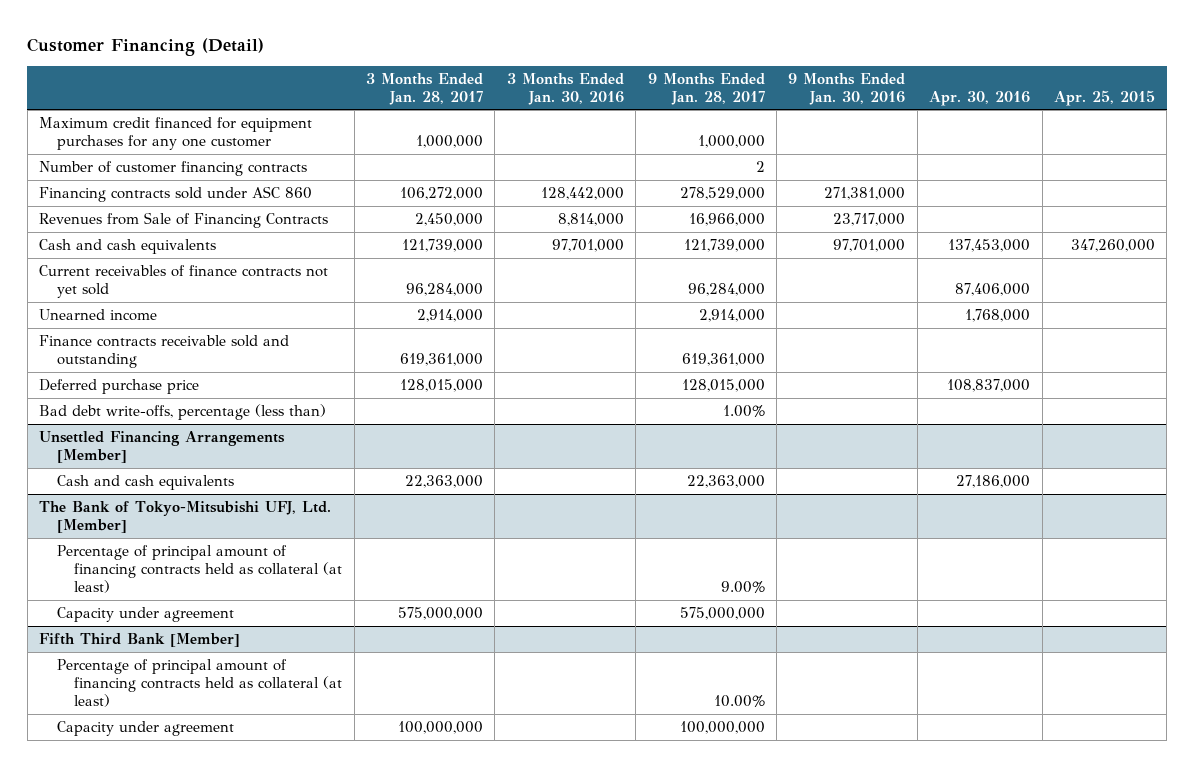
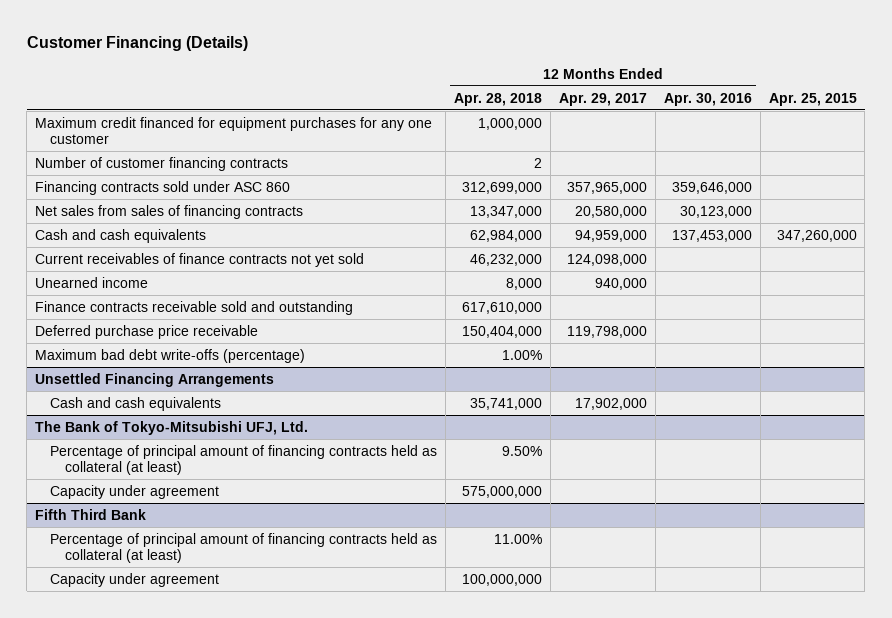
- Customer Financing (Detail)
+ Customer Financing (Details)
- | 3 Months Ended Jan. 28, 2017 | 3 Months Ended Jan. 30, 2016 | 9 Months Ended Jan. 28, 2017 | 9 Months Ended Jan. 30, 2016 | Apr. 30, 2016 | Apr. 25, 2015
+ | 12 Months Ended Apr. 28, 2018 | 12 Months Ended Apr. 29, 2017 | 12 Months Ended Apr. 30, 2016 | Apr. 25, 2015
- Revenues from Sale of Financing Contracts | 2,450,000 | 8,814,000 | 16,966,000 | 23,717,000 | |
+ Net sales from sales of financing contracts | 13,347,000 | 20,580,000 | 30,123,000 |
- Deferred purchase price | 128,015,000 | | 128,015,000 | | 108,837,000 |
- Bad debt write-offs, percentage (less than) | | | 1.00% | | |
- Unsettled Financing Arrangements [Member]
+ Deferred purchase price receivable | 150,404,000 | 119,798,000 | |
+ Maximum bad debt write-offs (percentage) | 1.00% | | |
+ Unsettled Financing Arrangements
- The Bank of Tokyo-Mitsubishi UFJ, Ltd. [Member]
+ The Bank of Tokyo-Mitsubishi UFJ, Ltd.
- Fifth Third Bank [Member]
+ Fifth Third Bank

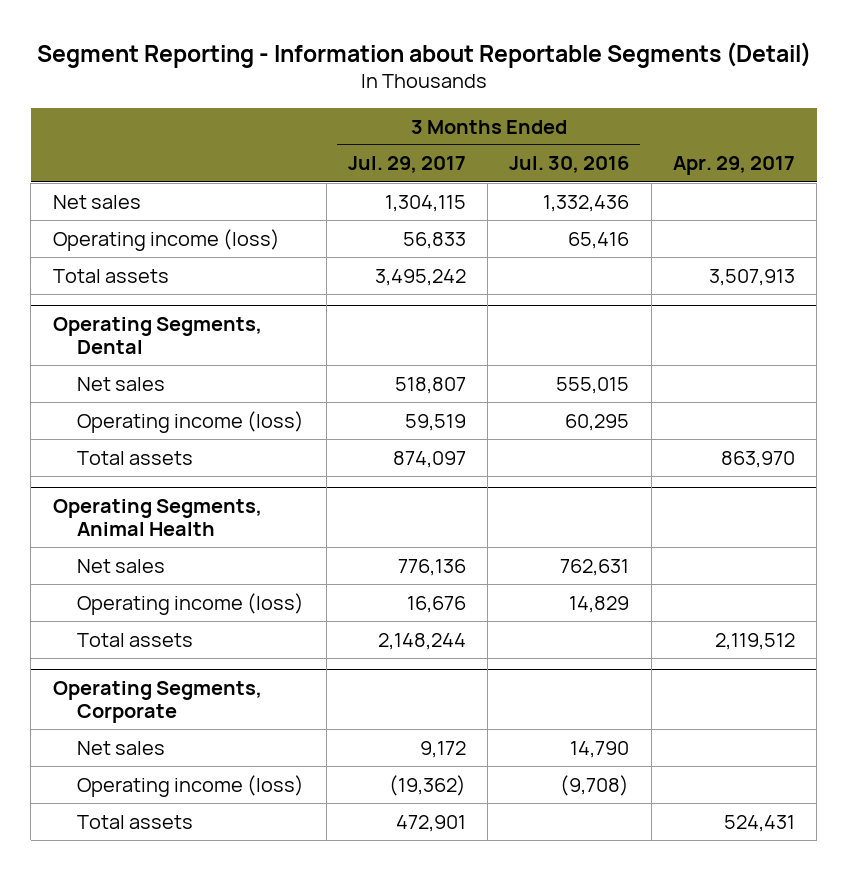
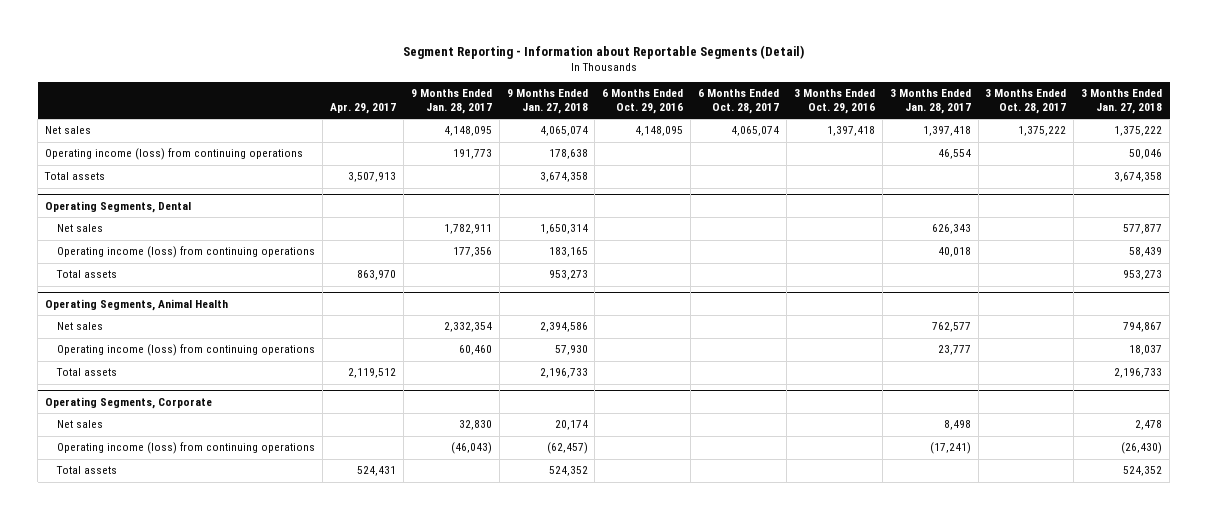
- | 3 Months Ended Jul. 29, 2017 | 3 Months Ended Jul. 30, 2016 | Apr. 29, 2017
+ | Apr. 29, 2017 | 9 Months Ended Jan. 28, 2017 | 9 Months Ended Jan. 27, 2018 | 6 Months Ended Oct. 29, 2016 | 6 Months Ended Oct. 28, 2017 | 3 Months Ended Oct. 29, 2016 | 3 Months Ended Jan. 28, 2017 | 3 Months Ended Oct. 28, 2017 | 3 Months Ended Jan. 27, 2018
- Operating income (loss) | 56,833 | 65,416 |
+ Operating income (loss) from continuing operations | | 191,773 | 178,638 | | | | 46,554 | | 50,046
@ Operating Segments, Dental
- Operating income (loss) | 59,519 | 60,295 |
+ Operating income (loss) from continuing operations | | 177,356 | 183,165 | | | | 40,018 | | 58,439
@ Operating Segments, Animal Health
- Operating income (loss) | 16,676 | 14,829 |
+ Operating income (loss) from continuing operations | | 60,460 | 57,930 | | | | 23,777 | | 18,037
@ Operating Segments, Corporate
- Operating income (loss) | (19,362) | (9,708) |
+ Operating income (loss) from continuing operations | | (46,043) | (62,457) | | | | (17,241) | | (26,430)

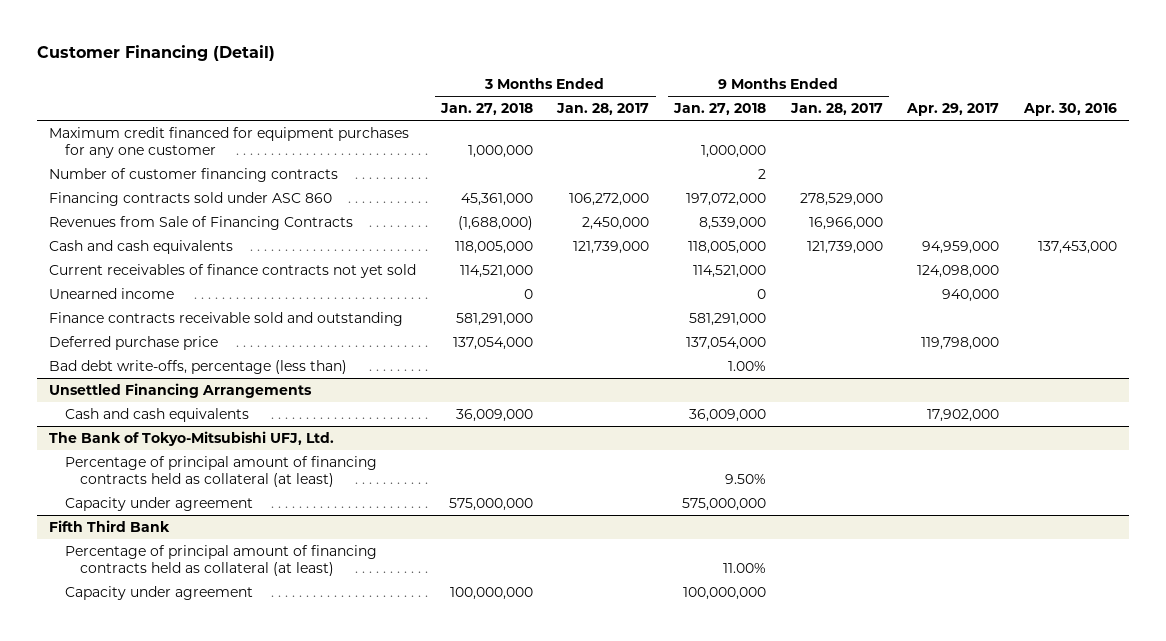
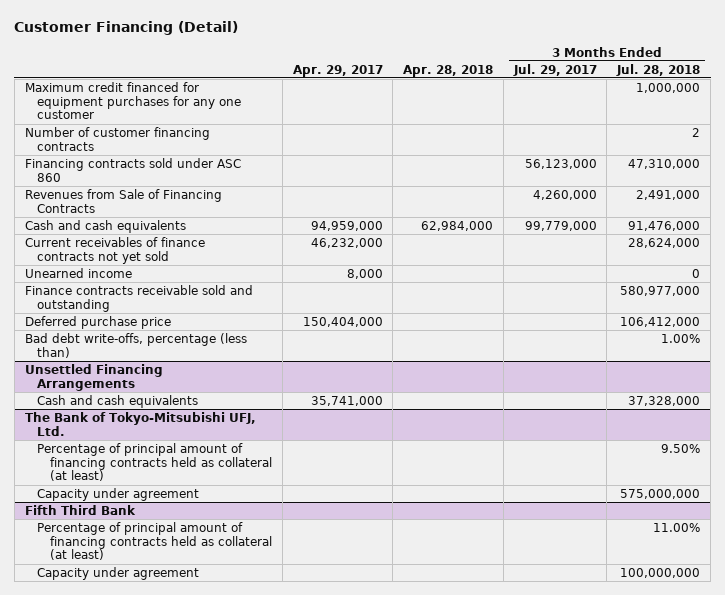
- | 3 Months Ended Jan. 27, 2018 | 3 Months Ended Jan. 28, 2017 | 9 Months Ended Jan. 27, 2018 | 9 Months Ended Jan. 28, 2017 | Apr. 29, 2017 | Apr. 30, 2016
+ | Apr. 29, 2017 | Apr. 28, 2018 | 3 Months Ended Jul. 29, 2017 | 3 Months Ended Jul. 28, 2018
- Current receivables of finance contracts not yet sold | 114,521,000 | | 114,521,000 | | 124,098,000 |
- Unearned income | 0 | | 0 | | 940,000 |
+ Current receivables of finance contracts not yet sold | 46,232,000 | | | 28,624,000
+ Unearned income | 8,000 | | | 0
- Deferred purchase price | 137,054,000 | | 137,054,000 | | 119,798,000 |
+ Deferred purchase price | 150,404,000 | | | 106,412,000
@ Unsettled Financing Arrangements
- Cash and cash equivalents | 36,009,000 | | 36,009,000 | | 17,902,000 |
+ Cash and cash equivalents | 35,741,000 | | | 37,328,000

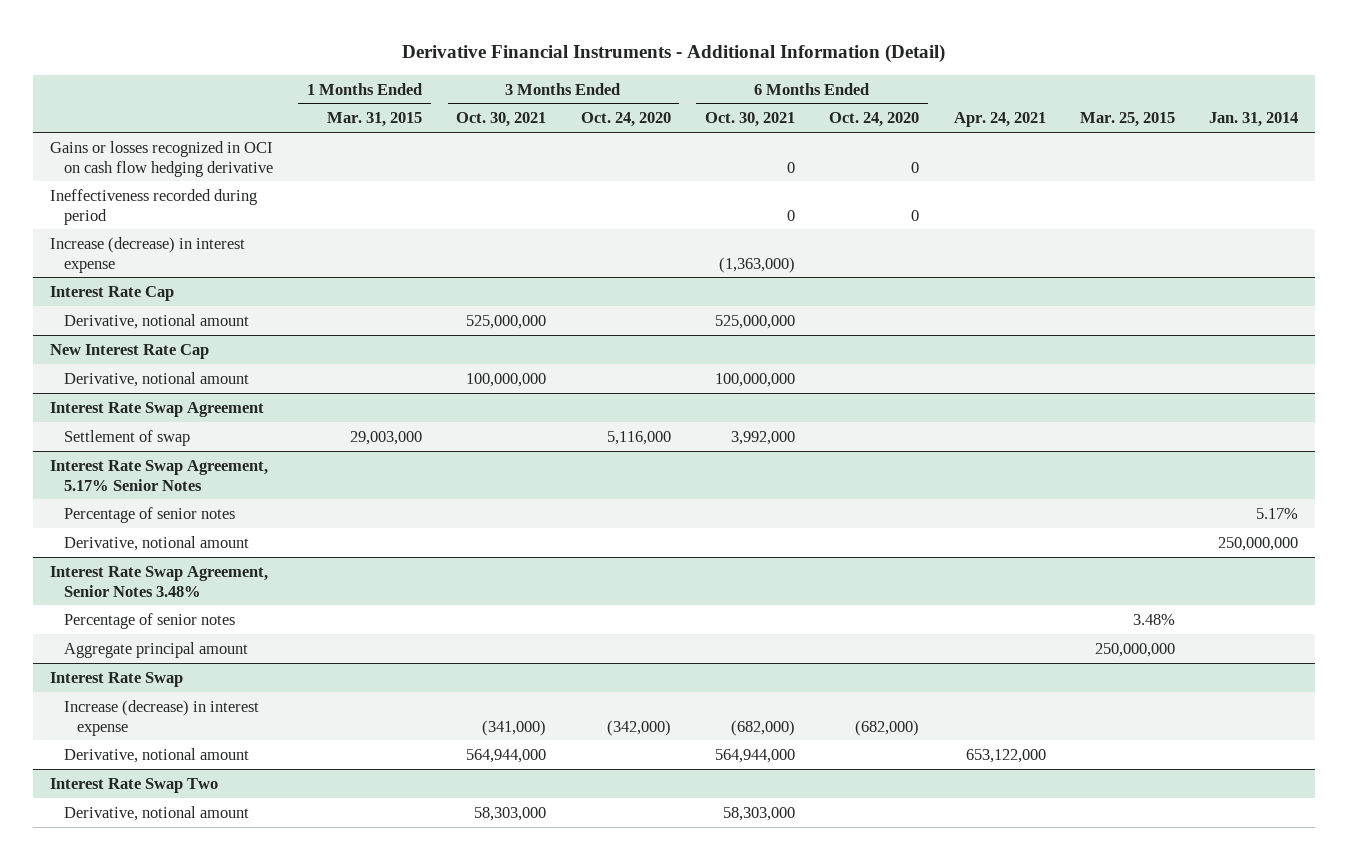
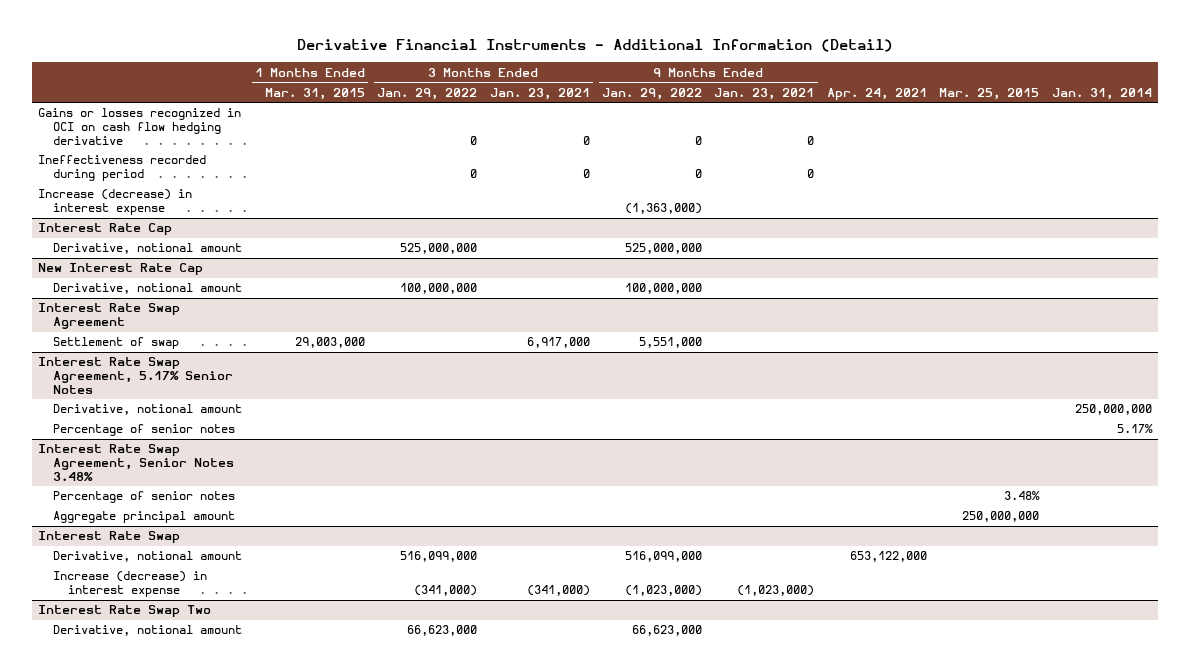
- | 1 Months Ended Mar. 31, 2015 | 3 Months Ended Oct. 30, 2021 | 3 Months Ended Oct. 24, 2020 | 6 Months Ended Oct. 30, 2021 | 6 Months Ended Oct. 24, 2020 | Apr. 24, 2021 | Mar. 25, 2015 | Jan. 31, 2014
+ | 1 Months Ended Mar. 31, 2015 | 3 Months Ended Jan. 29, 2022 | 3 Months Ended Jan. 23, 2021 | 9 Months Ended Jan. 29, 2022 | 9 Months Ended Jan. 23, 2021 | Apr. 24, 2021 | Mar. 25, 2015 | Jan. 31, 2014
@ Interest Rate Swap Agreement, 5.17% Senior Notes
moved down: Percentage of senior notes | | | | | | | | 5.17%
@ Interest Rate Swap
moved down: Increase (decrease) in interest expense | | (341,000) | (341,000) | (1,023,000) | (1,023,000) | | |

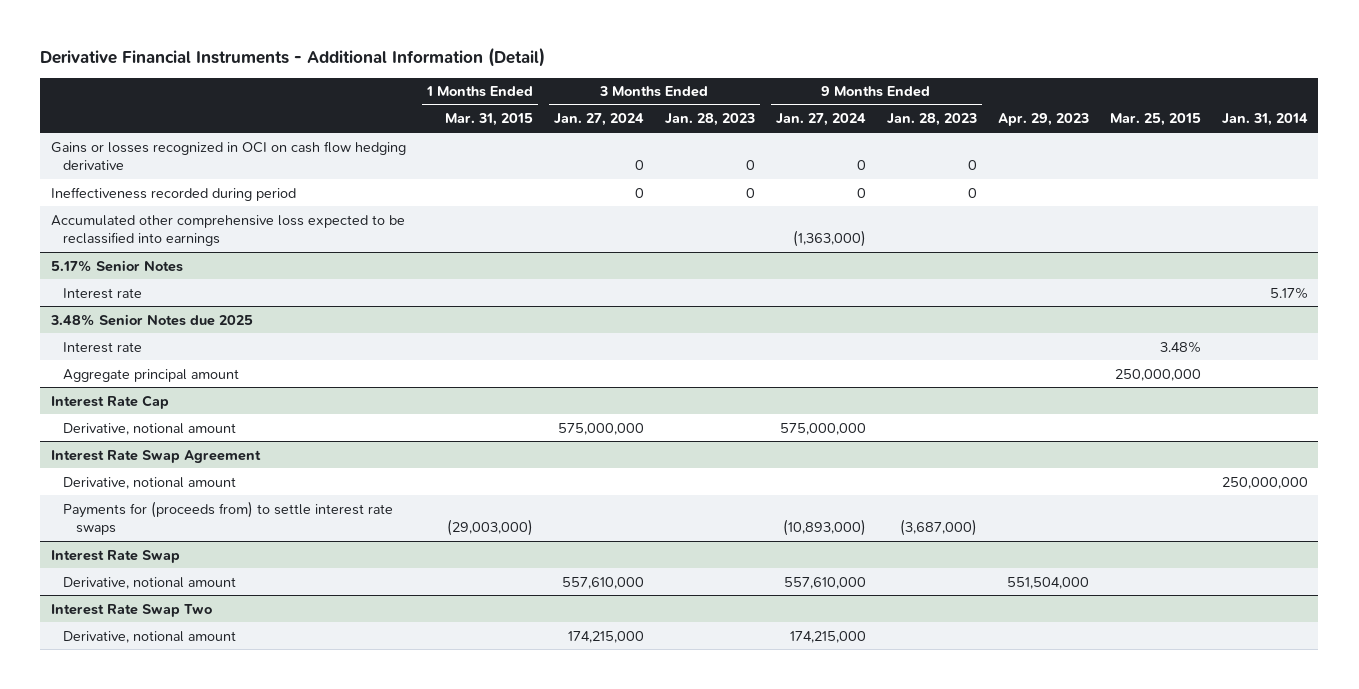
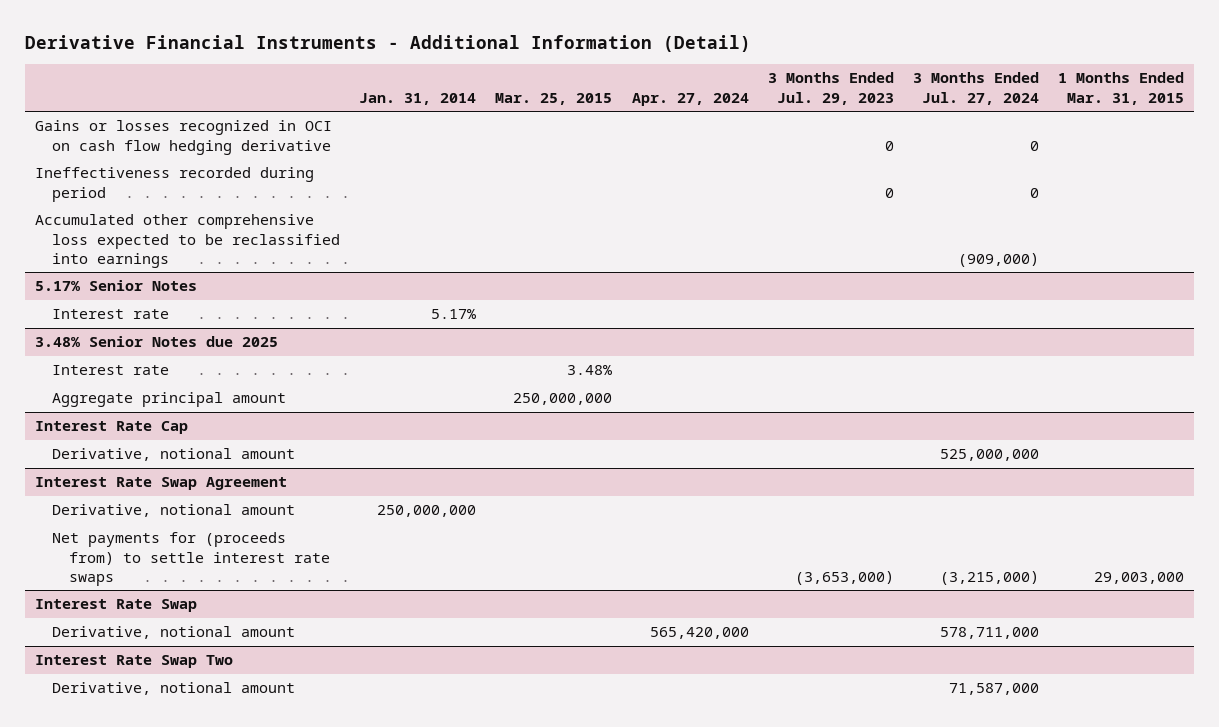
- | 1 Months Ended Mar. 31, 2015 | 3 Months Ended Jan. 27, 2024 | 3 Months Ended Jan. 28, 2023 | 9 Months Ended Jan. 27, 2024 | 9 Months Ended Jan. 28, 2023 | Apr. 29, 2023 | Mar. 25, 2015 | Jan. 31, 2014
+ | Jan. 31, 2014 | Mar. 25, 2015 | Apr. 27, 2024 | 3 Months Ended Jul. 29, 2023 | 3 Months Ended Jul. 27, 2024 | 1 Months Ended Mar. 31, 2015
@ Interest Rate Swap Agreement
- Payments for (proceeds from) to settle interest rate swaps | (29,003,000) | | | (10,893,000) | (3,687,000) | | |
+ Net payments for (proceeds from) to settle interest rate swaps | | | | (3,653,000) | (3,215,000) | 29,003,000

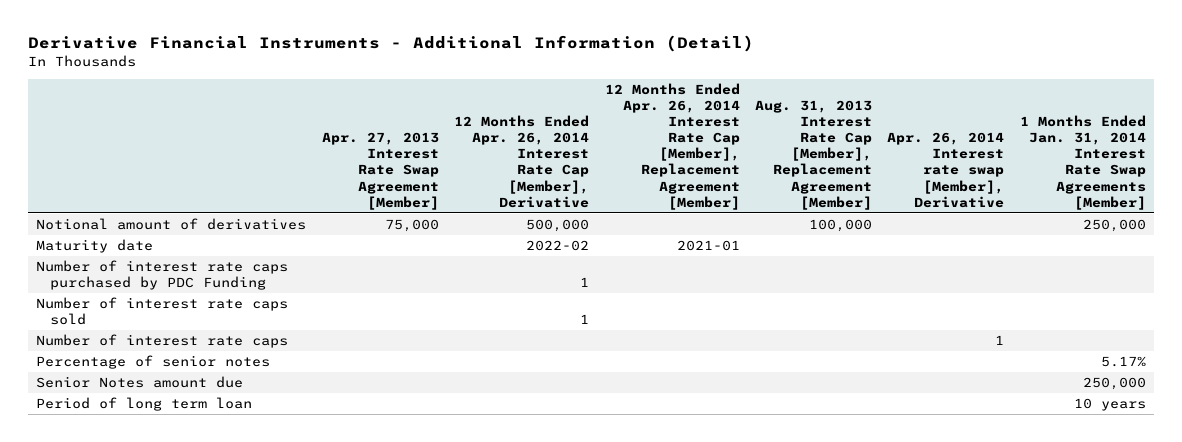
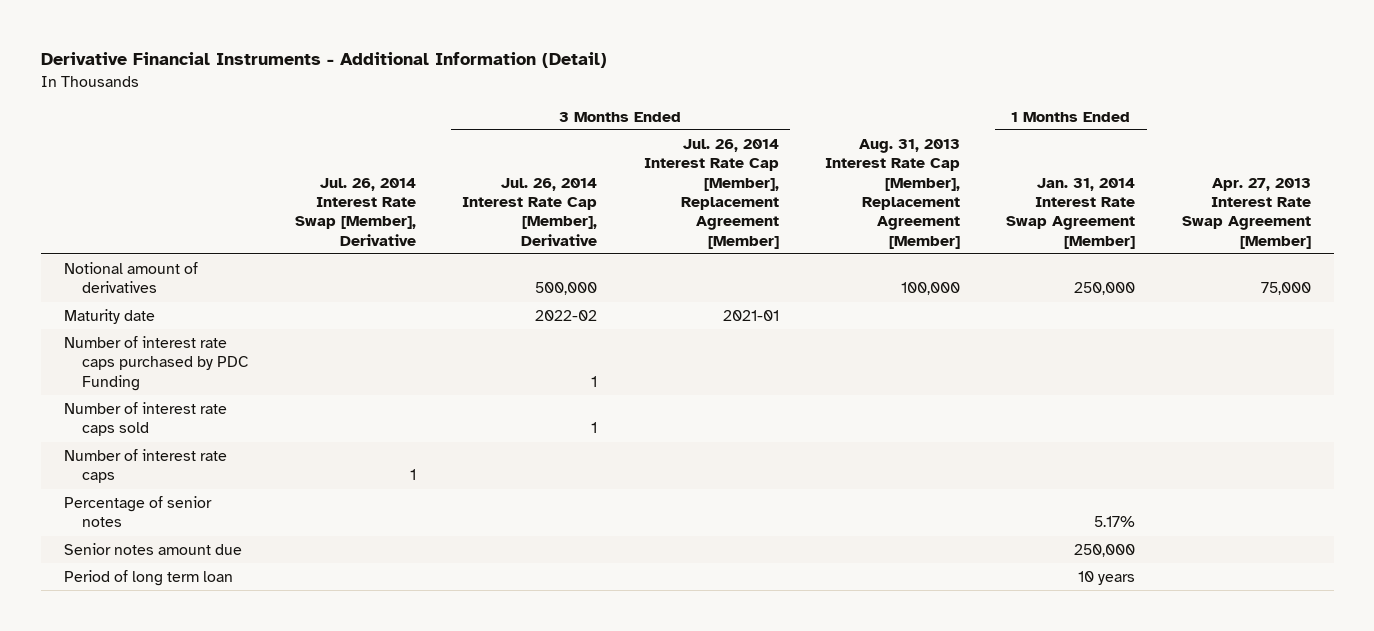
- | Apr. 27, 2013 Interest Rate Swap Agreement [Member] | 12 Months Ended Apr. 26, 2014 Interest Rate Cap [Member], Derivative | 12 Months Ended Apr. 26, 2014 Interest Rate Cap [Member], Replacement Agreement [Member] | Aug. 31, 2013 Interest Rate Cap [Member], Replacement Agreement [Member] | Apr. 26, 2014 Interest rate swap [Member], Derivative | 1 Months Ended Jan. 31, 2014 Interest Rate Swap Agreements [Member]
+ | Jul. 26, 2014 Interest Rate Swap [Member], Derivative | 3 Months Ended Jul. 26, 2014 Interest Rate Cap [Member], Derivative | 3 Months Ended Jul. 26, 2014 Interest Rate Cap [Member], Replacement Agreement [Member] | Aug. 31, 2013 Interest Rate Cap [Member], Replacement Agreement [Member] | 1 Months Ended Jan. 31, 2014 Interest Rate Swap Agreement [Member] | Apr. 27, 2013 Interest Rate Swap Agreement [Member]
- Senior Notes amount due | | | | | | 250,000
+ Senior notes amount due | | | | | 250,000 |

